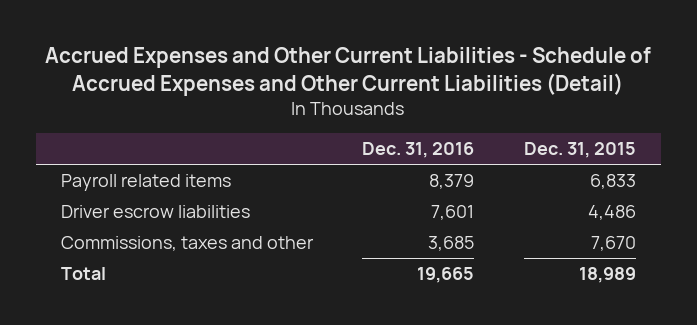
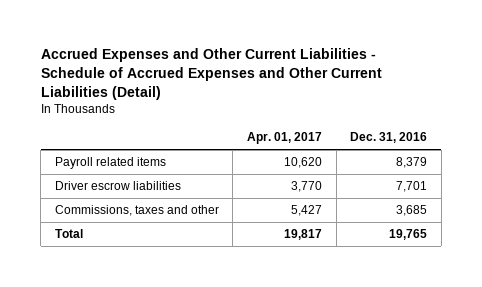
- | Dec. 31, 2016 | Dec. 31, 2015
+ | Apr. 01, 2017 | Dec. 31, 2016
- Driver escrow liabilities | 7,601 | 4,486
+ Driver escrow liabilities | 3,770 | 7,701
- Total | 19,665 | 18,989
+ Total | 19,817 | 19,765

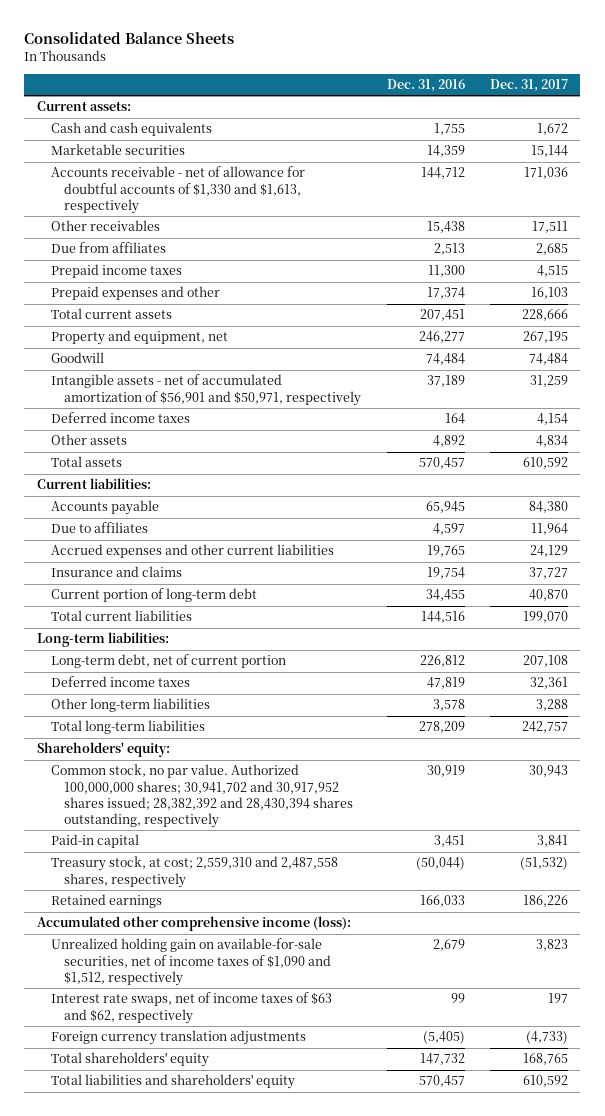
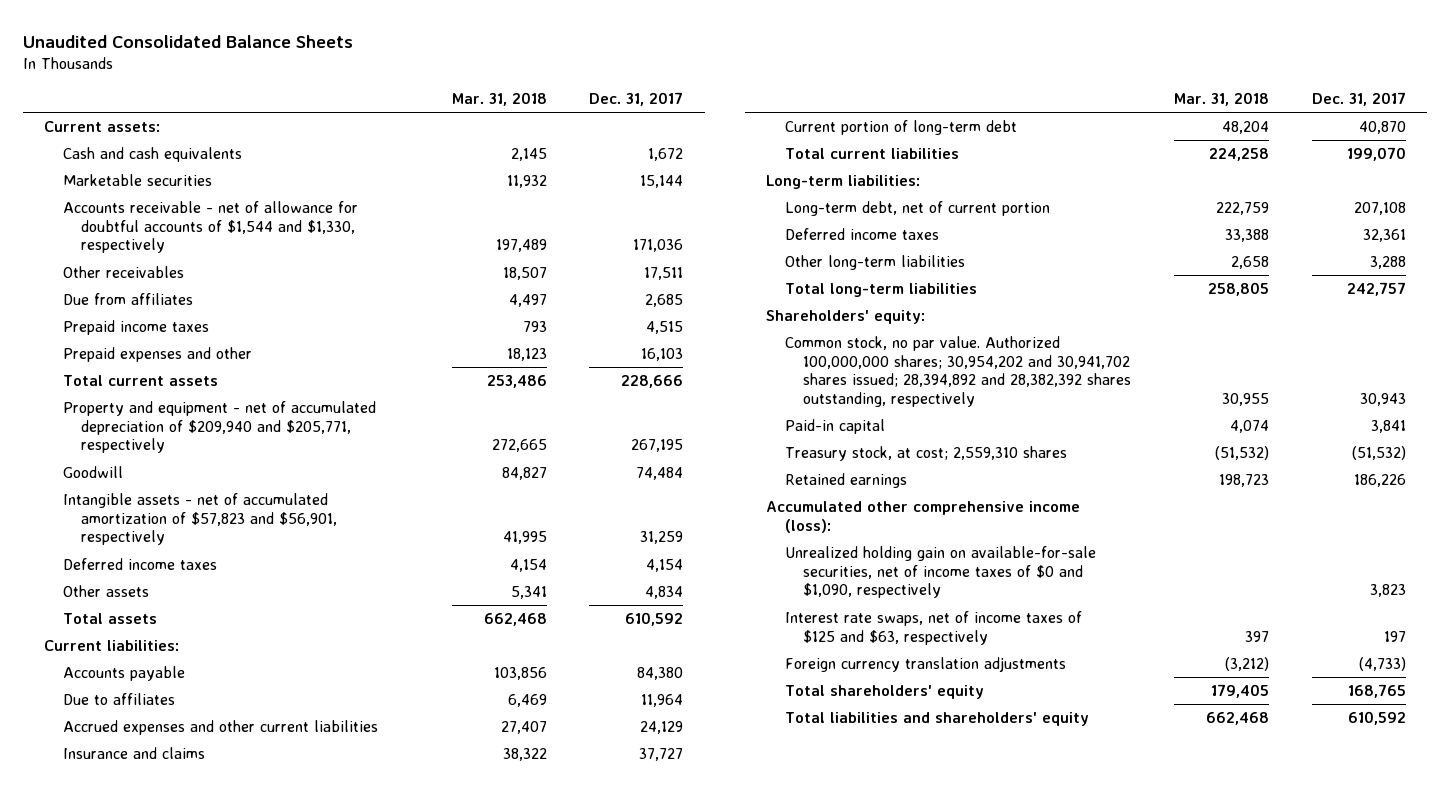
- Consolidated Balance Sheets
+ Unaudited Consolidated Balance Sheets
- | Dec. 31, 2016 | Dec. 31, 2017
+ | Mar. 31, 2018 | Dec. 31, 2017
- Accounts receivable - net of allowance for doubtful accounts of $1,330 and $1,613, respectively | 144,712 | 171,036
+ Accounts receivable - net of allowance for doubtful accounts of $1,544 and $1,330, respectively | 197,489 | 171,036
- Property and equipment, net | 246,277 | 267,195
+ Property and equipment - net of accumulated depreciation of $209,940 and $205,771, respectively | 272,665 | 267,195
- Intangible assets - net of accumulated amortization of $56,901 and $50,971, respectively | 37,189 | 31,259
+ Intangible assets - net of accumulated amortization of $57,823 and $56,901, respectively | 41,995 | 31,259
- Common stock, no par value. Authorized 100,000,000 shares; 30,941,702 and 30,917,952 shares issued; 28,382,392 and 28,430,394 shares outstanding, respectively | 30,919 | 30,943
+ Common stock, no par value. Authorized 100,000,000 shares; 30,954,202 and 30,941,702 shares issued; 28,394,892 and 28,382,392 shares outstanding, respectively | 30,955 | 30,943
- Treasury stock, at cost; 2,559,310 and 2,487,558 shares, respectively | (50,044) | (51,532)
+ Treasury stock, at cost; 2,559,310 shares | (51,532) | (51,532)
- Unrealized holding gain on available-for-sale securities, net of income taxes of $1,090 and $1,512, respectively | 2,679 | 3,823
- Interest rate swaps, net of income taxes of $63 and $62, respectively | 99 | 197
+ Unrealized holding gain on available-for-sale securities, net of income taxes of $0 and $1,090, respectively | | 3,823
+ Interest rate swaps, net of income taxes of $125 and $63, respectively | 397 | 197

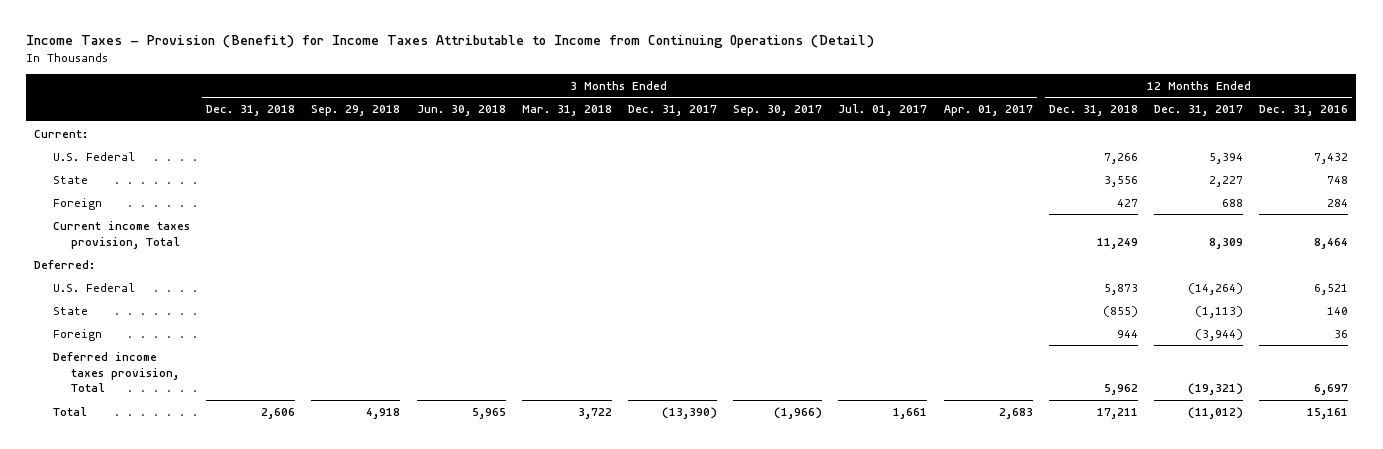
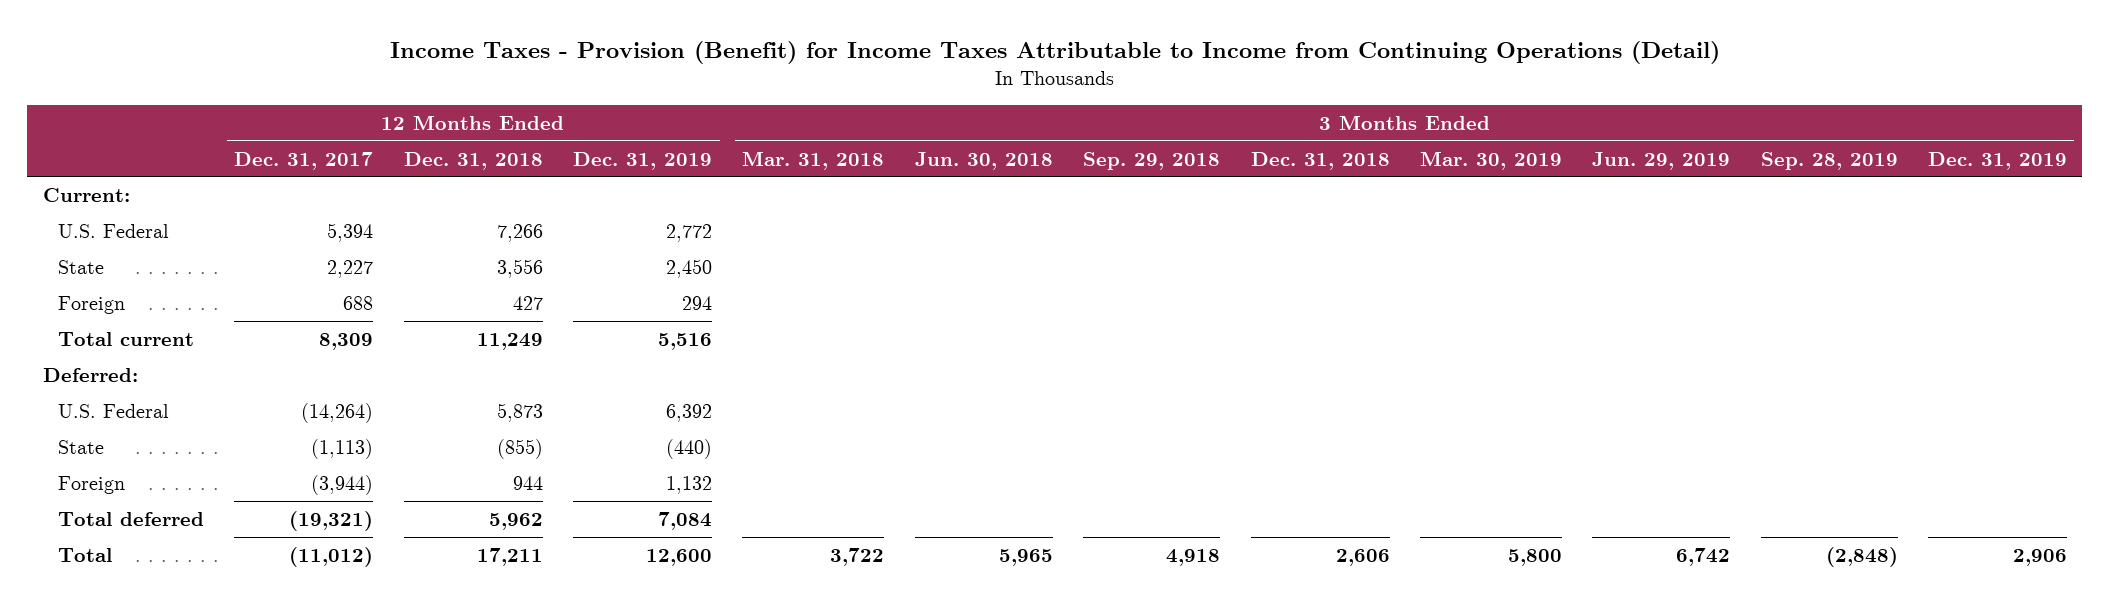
- | 3 Months Ended Dec. 31, 2018 | 3 Months Ended Sep. 29, 2018 | 3 Months Ended Jun. 30, 2018 | 3 Months Ended Mar. 31, 2018 | 3 Months Ended Dec. 31, 2017 | 3 Months Ended Sep. 30, 2017 | 3 Months Ended Jul. 01, 2017 | 3 Months Ended Apr. 01, 2017 | 12 Months Ended Dec. 31, 2018 | 12 Months Ended Dec. 31, 2017 | 12 Months Ended Dec. 31, 2016
+ | 12 Months Ended Dec. 31, 2017 | 12 Months Ended Dec. 31, 2018 | 12 Months Ended Dec. 31, 2019 | 3 Months Ended Mar. 31, 2018 | 3 Months Ended Jun. 30, 2018 | 3 Months Ended Sep. 29, 2018 | 3 Months Ended Dec. 31, 2018 | 3 Months Ended Mar. 30, 2019 | 3 Months Ended Jun. 29, 2019 | 3 Months Ended Sep. 28, 2019 | 3 Months Ended Dec. 31, 2019
- Current income taxes provision, Total | | | | | | | | | 11,249 | 8,309 | 8,464
+ Total current | 8,309 | 11,249 | 5,516 | | | | | | | |
- Deferred income taxes provision, Total | | | | | | | | | 5,962 | (19,321) | 6,697
+ Total deferred | (19,321) | 5,962 | 7,084 | | | | | | | |

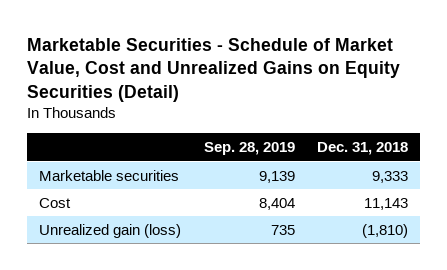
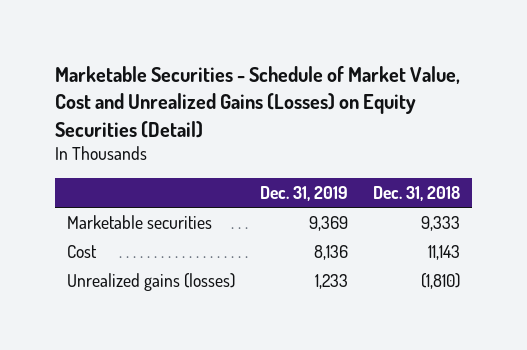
- Marketable Securities - Schedule of Market Value, Cost and Unrealized Gains on Equity Securities (Detail)
+ Marketable Securities - Schedule of Market Value, Cost and Unrealized Gains (Losses) on Equity Securities (Detail)
- | Sep. 28, 2019 | Dec. 31, 2018
+ | Dec. 31, 2019 | Dec. 31, 2018
- Unrealized gain (loss) | 735 | (1,810)
+ Unrealized gains (losses) | 1,233 | (1,810)

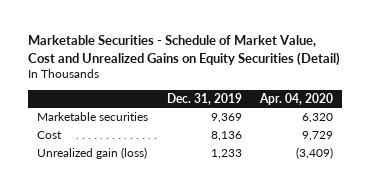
- Marketable Securities - Schedule of Market Value, Cost and Unrealized Gains (Losses) on Equity Securities (Detail)
+ Marketable Securities - Schedule of Market Value, Cost and Unrealized Gains on Equity Securities (Detail)
- | Dec. 31, 2019 | Dec. 31, 2018
+ | Dec. 31, 2019 | Apr. 04, 2020
- Unrealized gains (losses) | 1,233 | (1,810)
+ Unrealized gain (loss) | 1,233 | (3,409)

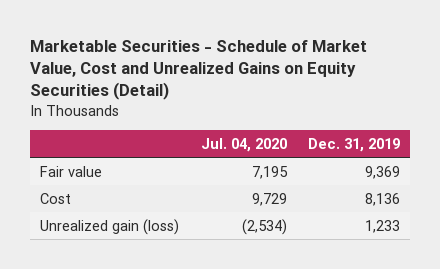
- | Dec. 31, 2019 | Apr. 04, 2020
+ | Jul. 04, 2020 | Dec. 31, 2019
- Marketable securities | 9,369 | 6,320
+ Fair value | 7,195 | 9,369

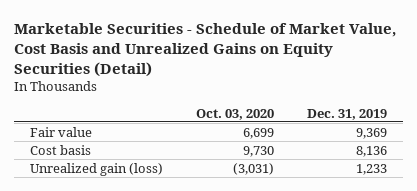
- Marketable Securities - Schedule of Market Value, Cost and Unrealized Gains on Equity Securities (Detail)
+ Marketable Securities - Schedule of Market Value, Cost Basis and Unrealized Gains on Equity Securities (Detail)
- | Jul. 04, 2020 | Dec. 31, 2019
+ | Oct. 03, 2020 | Dec. 31, 2019
- Cost | 9,729 | 8,136
+ Cost basis | 9,730 | 8,136

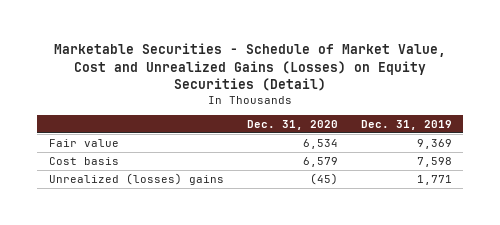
- Marketable Securities - Schedule of Market Value, Cost Basis and Unrealized Gains on Equity Securities (Detail)
+ Marketable Securities - Schedule of Market Value, Cost and Unrealized Gains (Losses) on Equity Securities (Detail)
- | Oct. 03, 2020 | Dec. 31, 2019
+ | Dec. 31, 2020 | Dec. 31, 2019
- Cost basis | 9,730 | 8,136
- Unrealized gain (loss) | (3,031) | 1,233
+ Cost basis | 6,579 | 7,598
+ Unrealized (losses) gains | (45) | 1,771

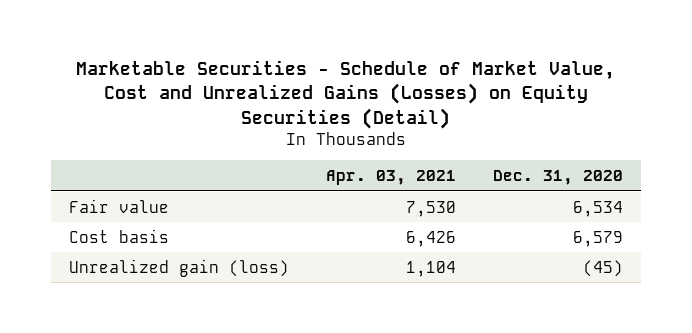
- | Dec. 31, 2020 | Dec. 31, 2019
+ | Apr. 03, 2021 | Dec. 31, 2020
- Unrealized (losses) gains | (45) | 1,771
+ Unrealized gain (loss) | 1,104 | (45)

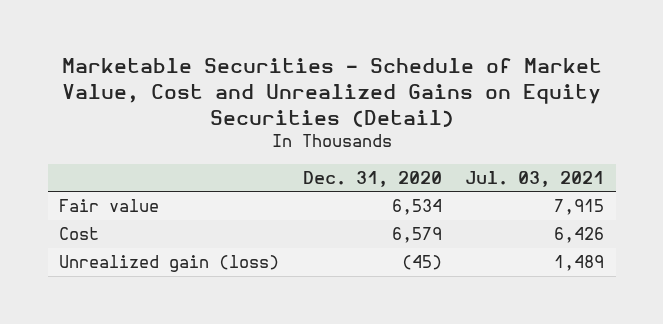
- Marketable Securities - Schedule of Market Value, Cost and Unrealized Gains (Losses) on Equity Securities (Detail)
+ Marketable Securities - Schedule of Market Value, Cost and Unrealized Gains on Equity Securities (Detail)
- | Apr. 03, 2021 | Dec. 31, 2020
+ | Dec. 31, 2020 | Jul. 03, 2021
- Cost basis | 6,426 | 6,579
+ Cost | 6,579 | 6,426

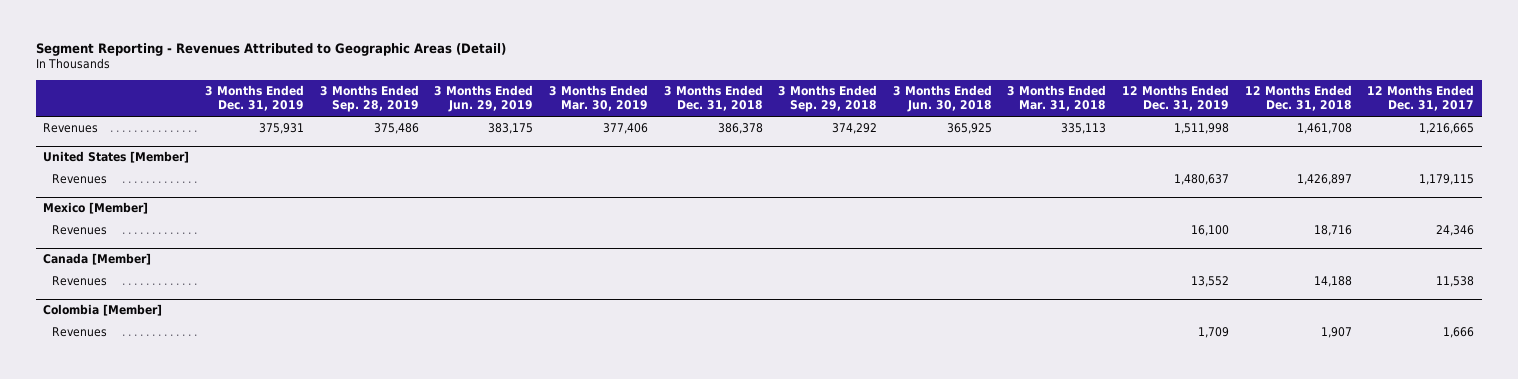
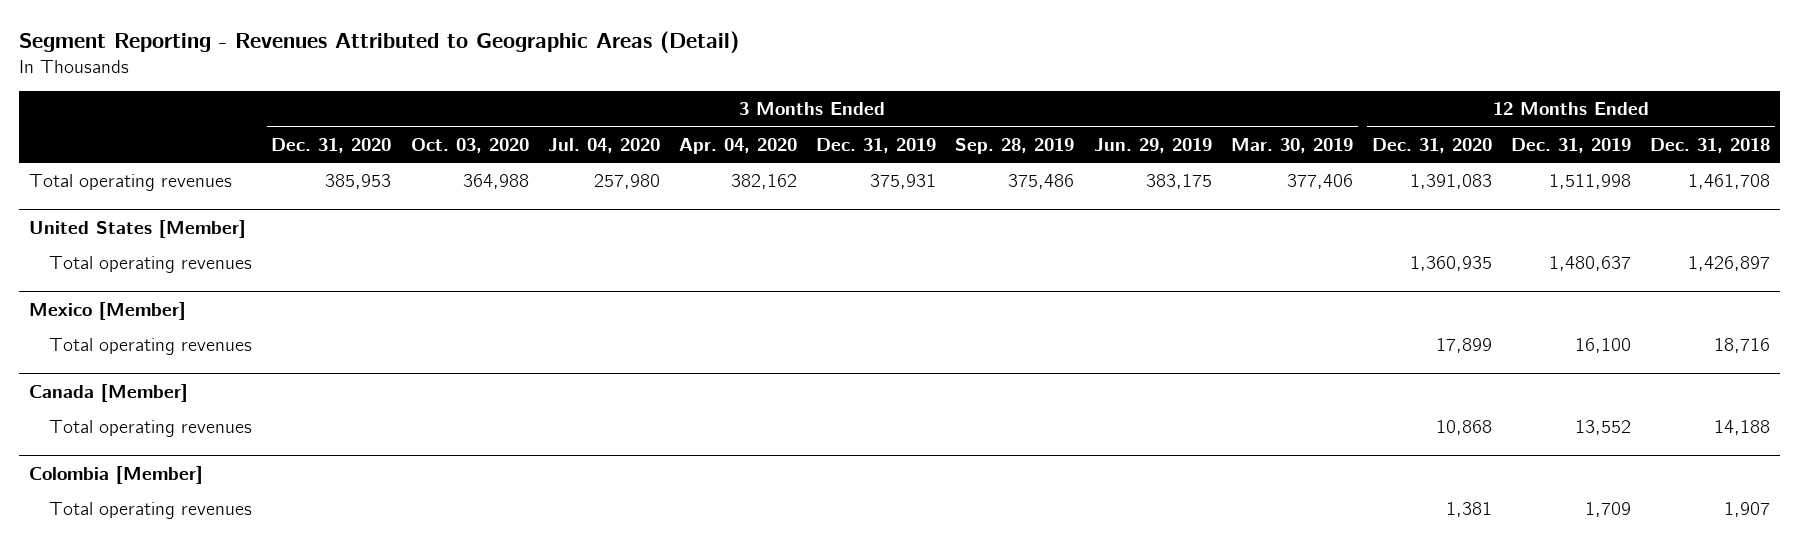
- | 3 Months Ended Dec. 31, 2019 | 3 Months Ended Sep. 28, 2019 | 3 Months Ended Jun. 29, 2019 | 3 Months Ended Mar. 30, 2019 | 3 Months Ended Dec. 31, 2018 | 3 Months Ended Sep. 29, 2018 | 3 Months Ended Jun. 30, 2018 | 3 Months Ended Mar. 31, 2018 | 12 Months Ended Dec. 31, 2019 | 12 Months Ended Dec. 31, 2018 | 12 Months Ended Dec. 31, 2017
+ | 3 Months Ended Dec. 31, 2020 | 3 Months Ended Oct. 03, 2020 | 3 Months Ended Jul. 04, 2020 | 3 Months Ended Apr. 04, 2020 | 3 Months Ended Dec. 31, 2019 | 3 Months Ended Sep. 28, 2019 | 3 Months Ended Jun. 29, 2019 | 3 Months Ended Mar. 30, 2019 | 12 Months Ended Dec. 31, 2020 | 12 Months Ended Dec. 31, 2019 | 12 Months Ended Dec. 31, 2018
- Revenues | 375,931 | 375,486 | 383,175 | 377,406 | 386,378 | 374,292 | 365,925 | 335,113 | 1,511,998 | 1,461,708 | 1,216,665
+ Total operating revenues | 385,953 | 364,988 | 257,980 | 382,162 | 375,931 | 375,486 | 383,175 | 377,406 | 1,391,083 | 1,511,998 | 1,461,708
@ United States [Member]
- Revenues | | | | | | | | | 1,480,637 | 1,426,897 | 1,179,115
+ Total operating revenues | | | | | | | | | 1,360,935 | 1,480,637 | 1,426,897
@ Mexico [Member]
- Revenues | | | | | | | | | 16,100 | 18,716 | 24,346
+ Total operating revenues | | | | | | | | | 17,899 | 16,100 | 18,716
@ Canada [Member]
- Revenues | | | | | | | | | 13,552 | 14,188 | 11,538
+ Total operating revenues | | | | | | | | | 10,868 | 13,552 | 14,188
@ Colombia [Member]
- Revenues | | | | | | | | | 1,709 | 1,907 | 1,666
+ Total operating revenues | | | | | | | | | 1,381 | 1,709 | 1,907

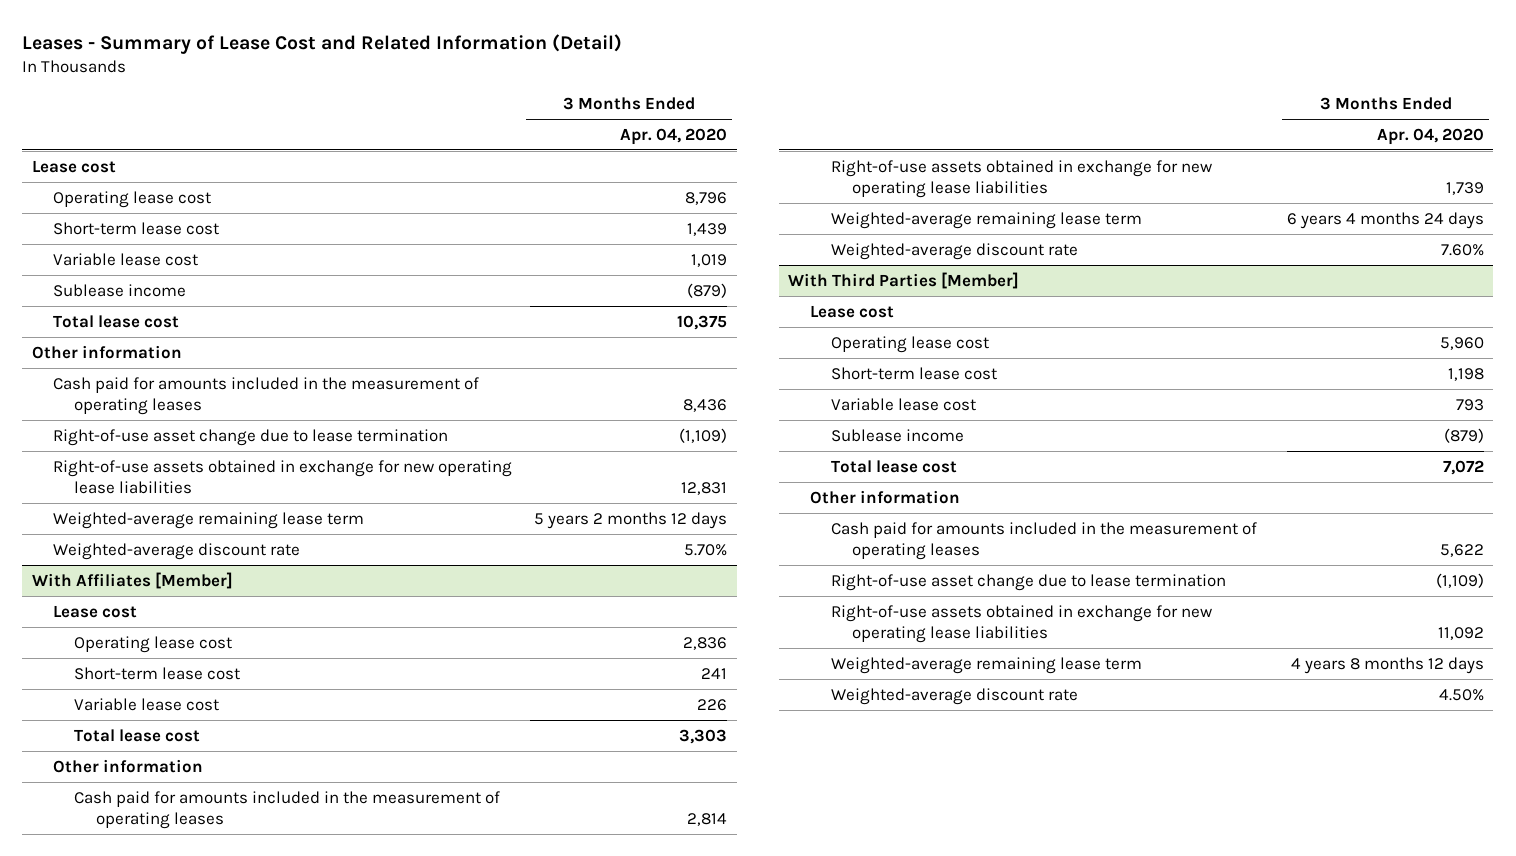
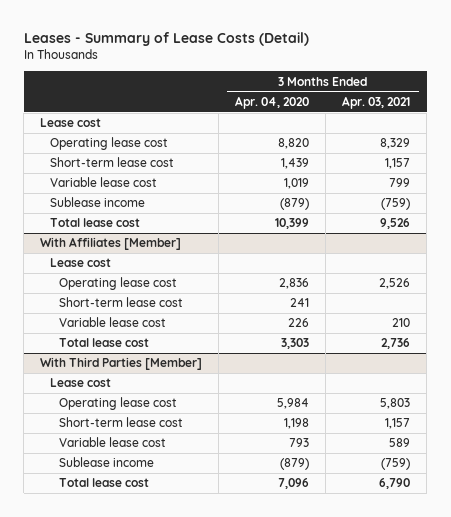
- Leases - Summary of Lease Cost and Related Information (Detail)
+ Leases - Summary of Lease Costs (Detail)
- | 3 Months Ended Apr. 04, 2020
+ | 3 Months Ended Apr. 04, 2020 | 3 Months Ended Apr. 03, 2021
- Operating lease cost | 8,796
+ Operating lease cost | 8,820 | 8,329
- Total lease cost | 10,375
- Other information
- Cash paid for amounts included in the measurement of operating leases | 8,436
- Right-of-use asset change due to lease termination | (1,109)
- Right-of-use assets obtained in exchange for new operating lease liabilities | 12,831
- Weighted-average remaining lease term | 5 years 2 months 12 days
- Weighted-average discount rate | 5.70%
+ Total lease cost | 10,399 | 9,526
@ With Affiliates [Member]
- Other information
- Cash paid for amounts included in the measurement of operating leases | 2,814
- Right-of-use assets obtained in exchange for new operating lease liabilities | 1,739
- Weighted-average remaining lease term | 6 years 4 months 24 days
- Weighted-average discount rate | 7.60%
@ With Third Parties [Member]
- Operating lease cost | 5,960
+ Operating lease cost | 5,984 | 5,803
- Total lease cost | 7,072
- Other information
- Cash paid for amounts included in the measurement of operating leases | 5,622
- Right-of-use asset change due to lease termination | (1,109)
- Right-of-use assets obtained in exchange for new operating lease liabilities | 11,092
- Weighted-average remaining lease term | 4 years 8 months 12 days
- Weighted-average discount rate | 4.50%
+ Total lease cost | 7,096 | 6,790

